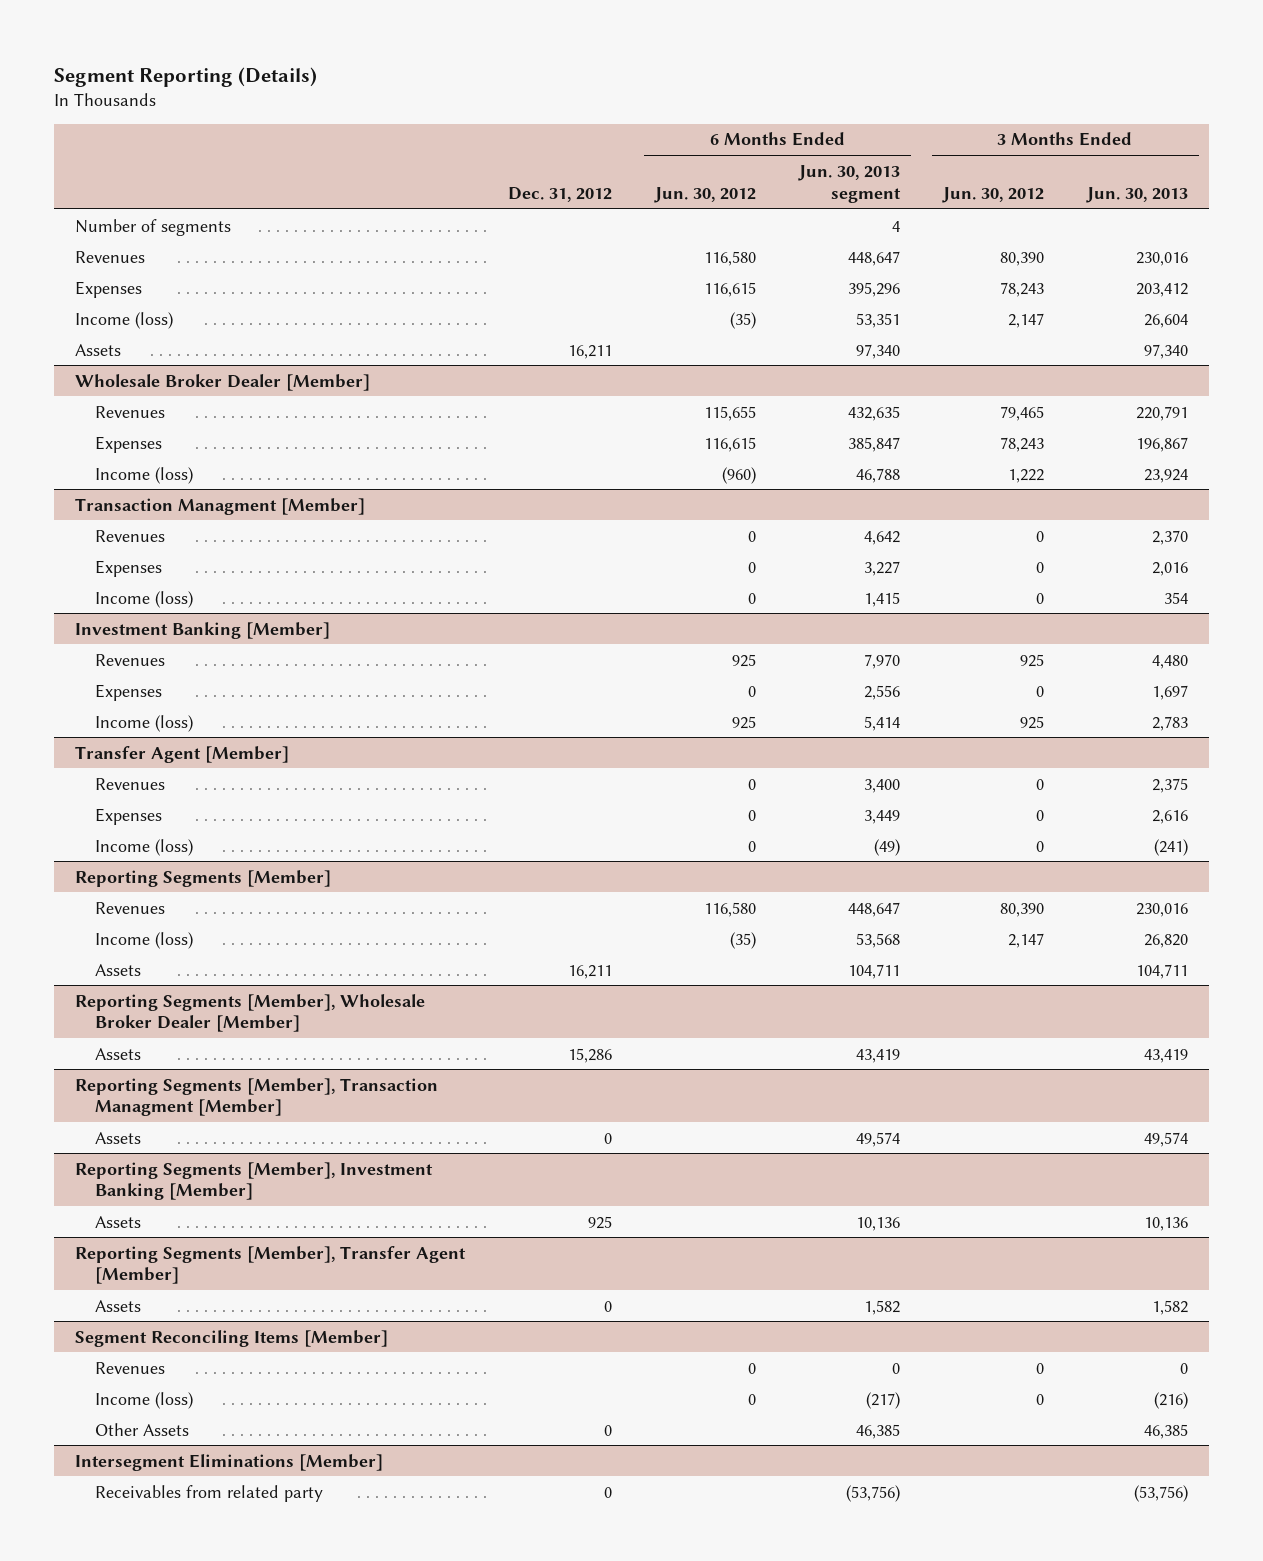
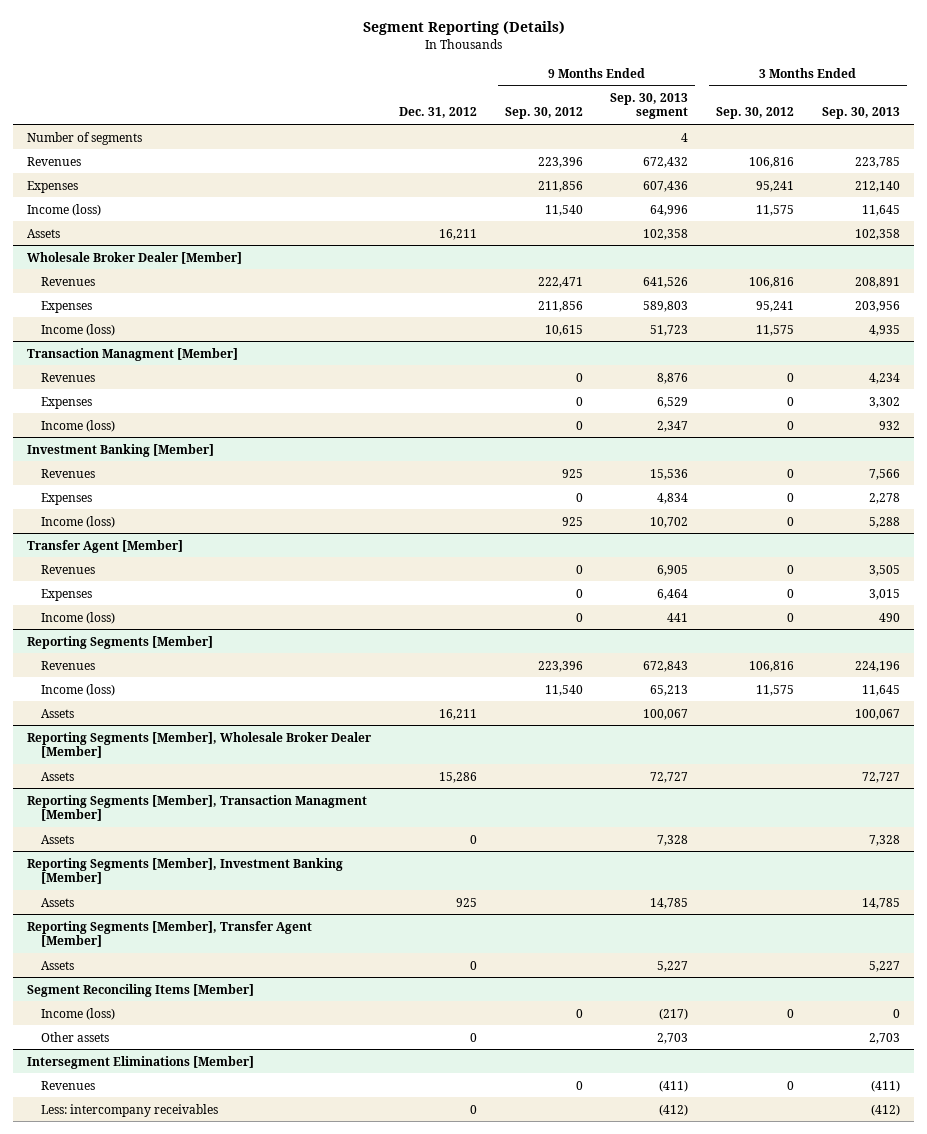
- | Dec. 31, 2012 | 6 Months Ended Jun. 30, 2012 | 6 Months Ended Jun. 30, 2013 segment | 3 Months Ended Jun. 30, 2012 | 3 Months Ended Jun. 30, 2013
+ | Dec. 31, 2012 | 9 Months Ended Sep. 30, 2012 | 9 Months Ended Sep. 30, 2013 segment | 3 Months Ended Sep. 30, 2012 | 3 Months Ended Sep. 30, 2013
@ Segment Reconciling Items [Member]
- Revenues | | 0 | 0 | 0 | 0
- Other Assets | 0 | | 46,385 | | 46,385
+ Other assets | 0 | | 2,703 | | 2,703
@ Intersegment Eliminations [Member]
- Receivables from related party | 0 | | (53,756) | | (53,756)
+ Revenues | | 0 | (411) | 0 | (411)
+ Less: intercompany receivables | 0 | | (412) | | (412)

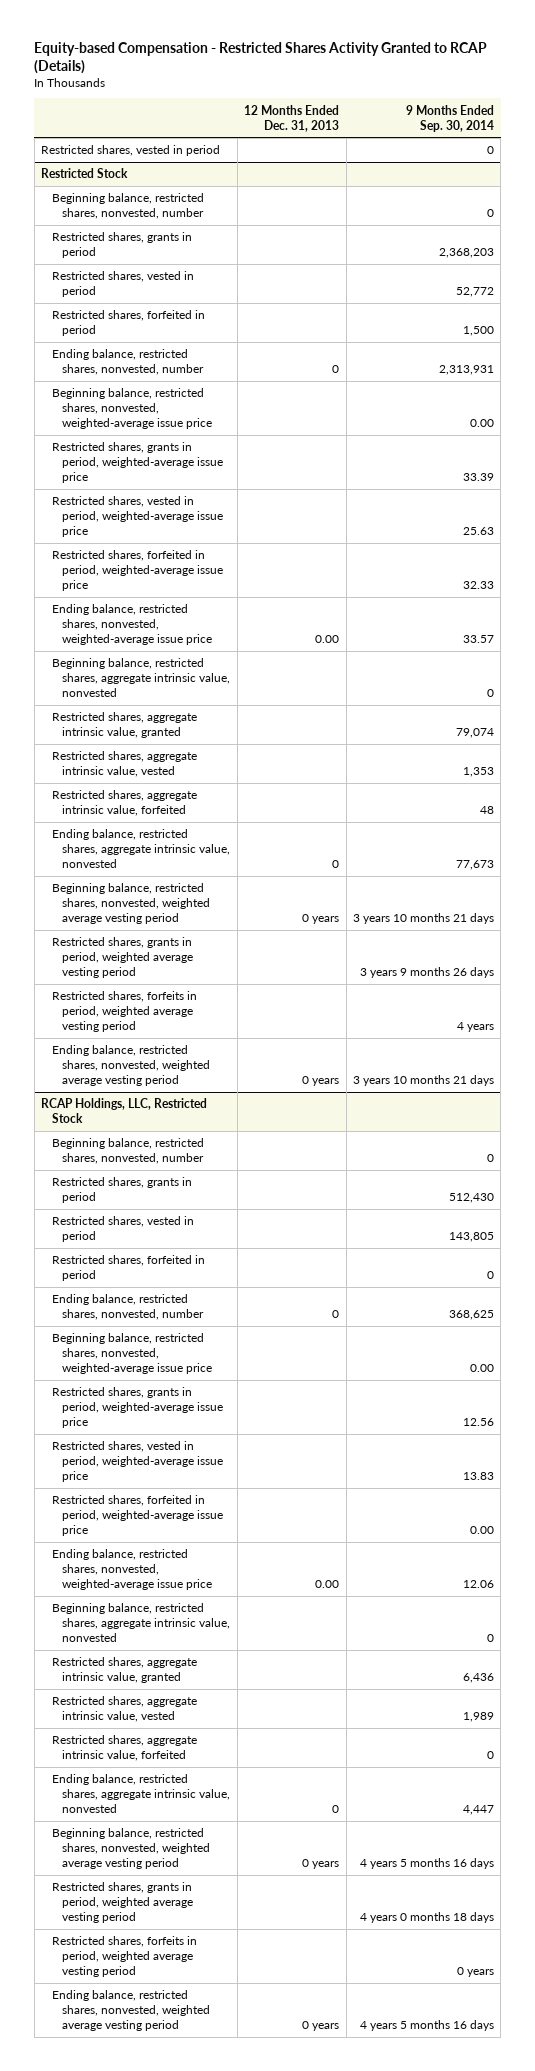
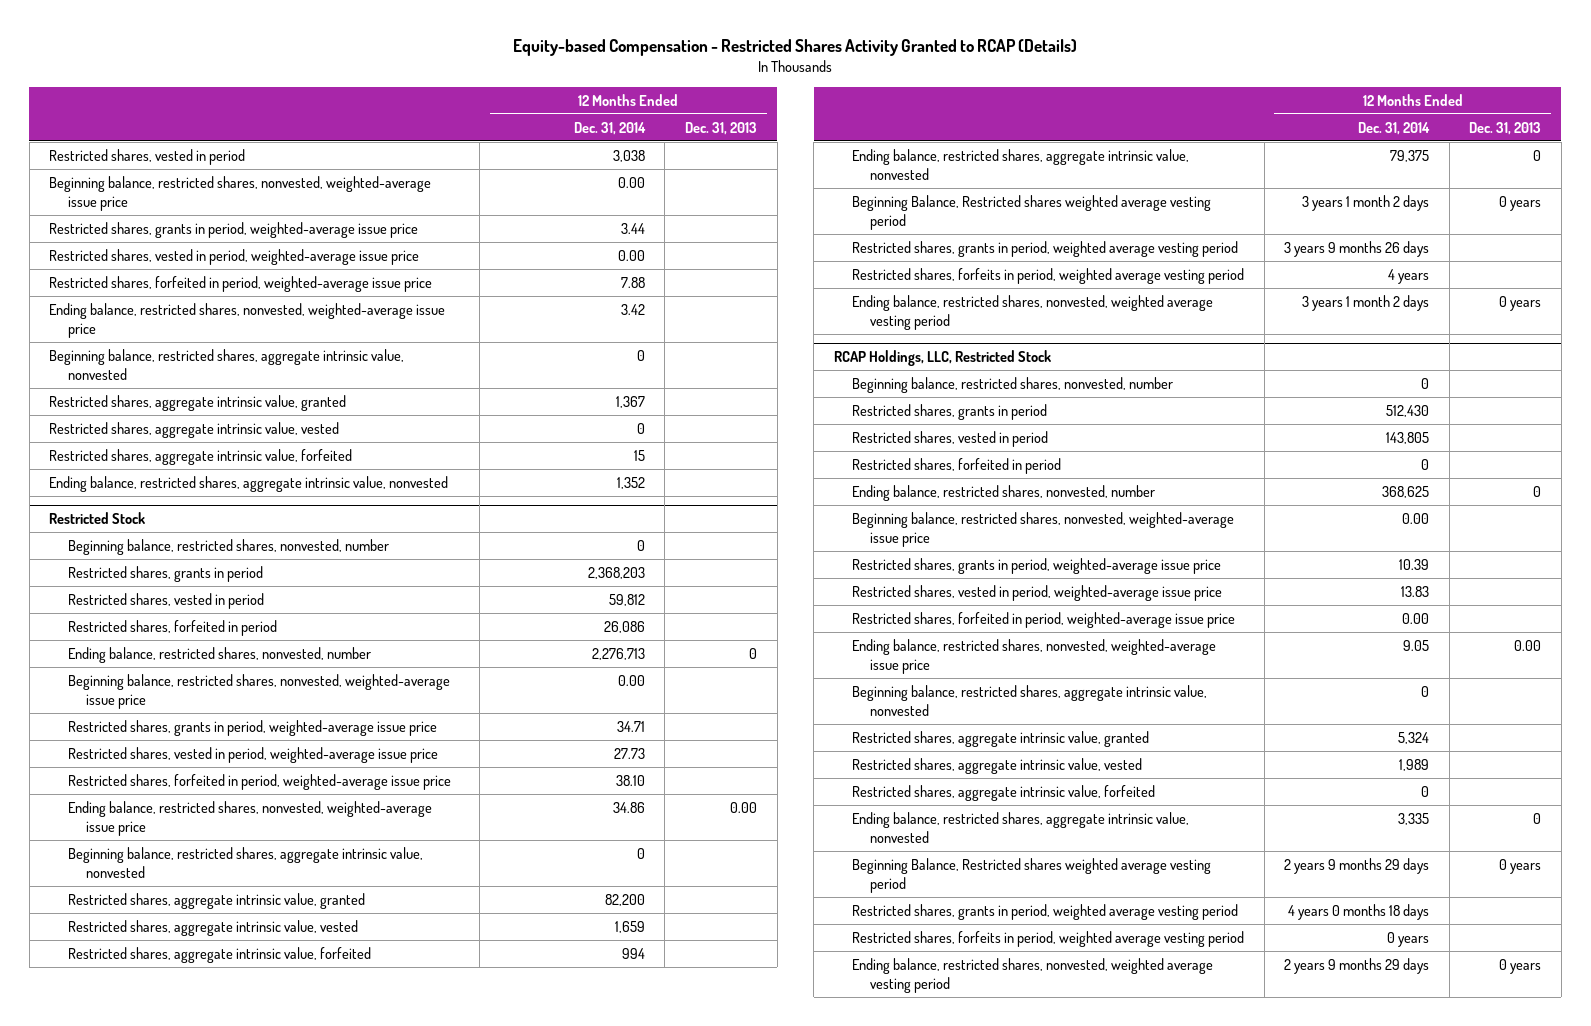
- | 12 Months Ended Dec. 31, 2013 | 9 Months Ended Sep. 30, 2014
+ | 12 Months Ended Dec. 31, 2014 | 12 Months Ended Dec. 31, 2013
+ Beginning balance, restricted shares, nonvested, weighted-average issue price | 0.00 |
+ Restricted shares, grants in period, weighted-average issue price | 3.44 |
+ Restricted shares, vested in period, weighted-average issue price | 0.00 |
+ Restricted shares, forfeited in period, weighted-average issue price | 7.88 |
+ Ending balance, restricted shares, nonvested, weighted-average issue price | 3.42 |
+ Beginning balance, restricted shares, aggregate intrinsic value, nonvested | 0 |
+ Restricted shares, aggregate intrinsic value, granted | 1,367 |
+ Restricted shares, aggregate intrinsic value, vested | 0 |
+ Restricted shares, aggregate intrinsic value, forfeited | 15 |
+ Ending balance, restricted shares, aggregate intrinsic value, nonvested | 1,352 |
@ Restricted Stock
- Beginning balance, restricted shares, nonvested, weighted average vesting period | 0 years | 3 years 10 months 21 days
+ Beginning Balance, Restricted shares weighted average vesting period | 3 years 1 month 2 days | 0 years
@ RCAP Holdings, LLC, Restricted Stock
- Beginning balance, restricted shares, nonvested, weighted average vesting period | 0 years | 4 years 5 months 16 days
+ Beginning Balance, Restricted shares weighted average vesting period | 2 years 9 months 29 days | 0 years

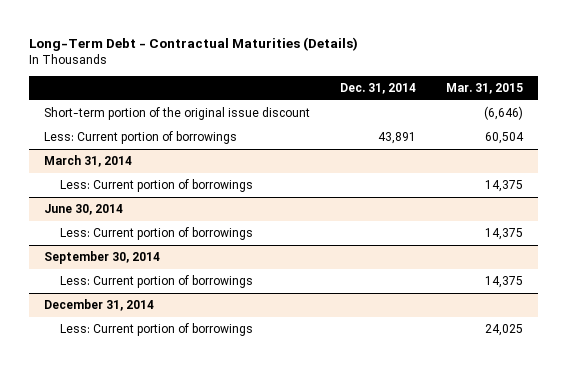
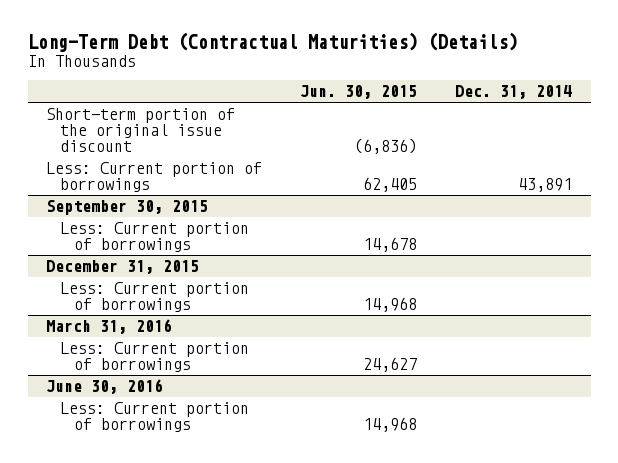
- Long-Term Debt - Contractual Maturities (Details)
+ Long-Term Debt (Contractual Maturities) (Details)
- | Dec. 31, 2014 | Mar. 31, 2015
+ | Jun. 30, 2015 | Dec. 31, 2014
- March 31, 2014
+ September 30, 2015
- June 30, 2014
+ December 31, 2015
- September 30, 2014
+ March 31, 2016
- December 31, 2014
+ June 30, 2016

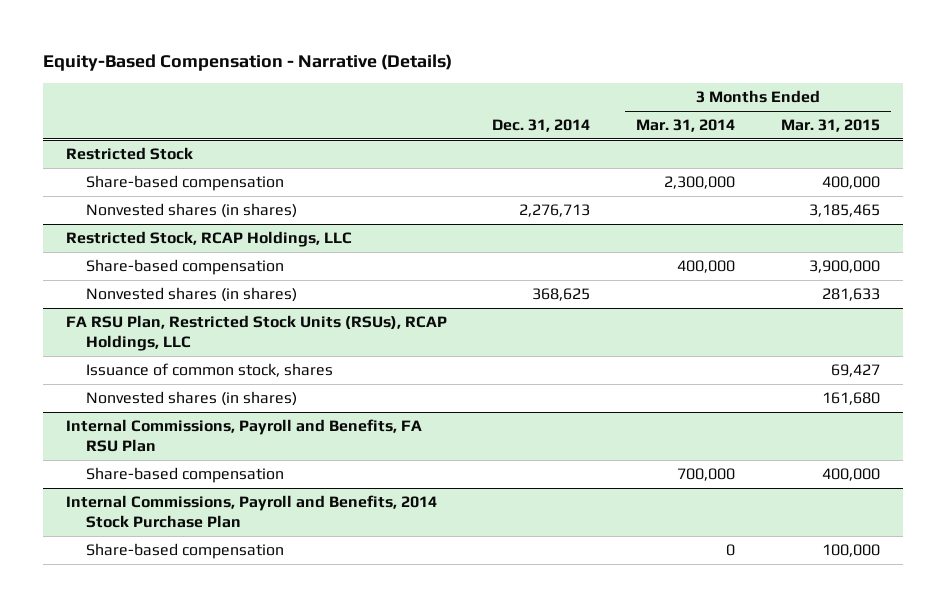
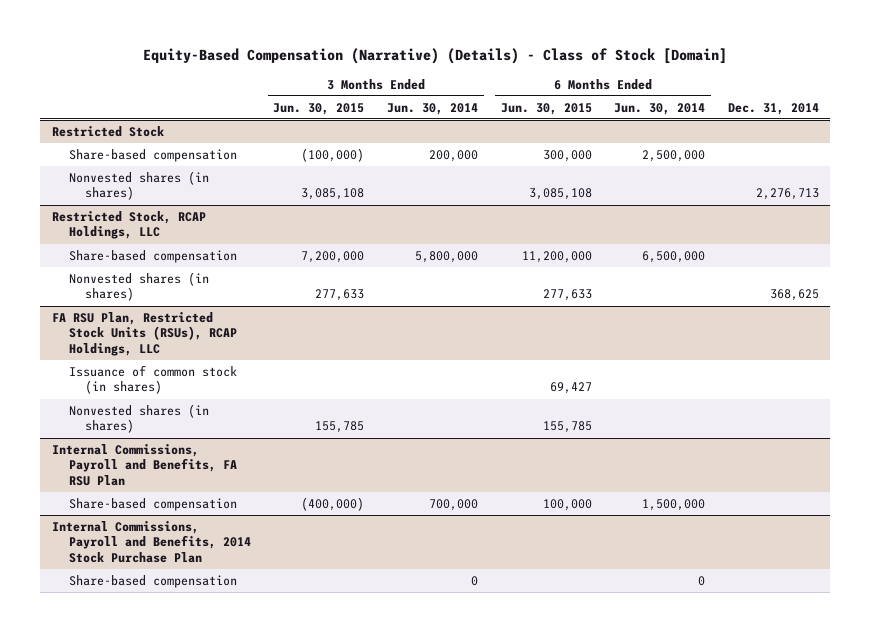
- Equity-Based Compensation - Narrative (Details)
+ Equity-Based Compensation (Narrative) (Details) - Class of Stock [Domain]
- | Dec. 31, 2014 | 3 Months Ended Mar. 31, 2014 | 3 Months Ended Mar. 31, 2015
+ | 3 Months Ended Jun. 30, 2015 | 3 Months Ended Jun. 30, 2014 | 6 Months Ended Jun. 30, 2015 | 6 Months Ended Jun. 30, 2014 | Dec. 31, 2014
@ FA RSU Plan, Restricted Stock Units (RSUs), RCAP Holdings, LLC
- Issuance of common stock, shares | | | 69,427
+ Issuance of common stock (in shares) | | | 69,427 | |

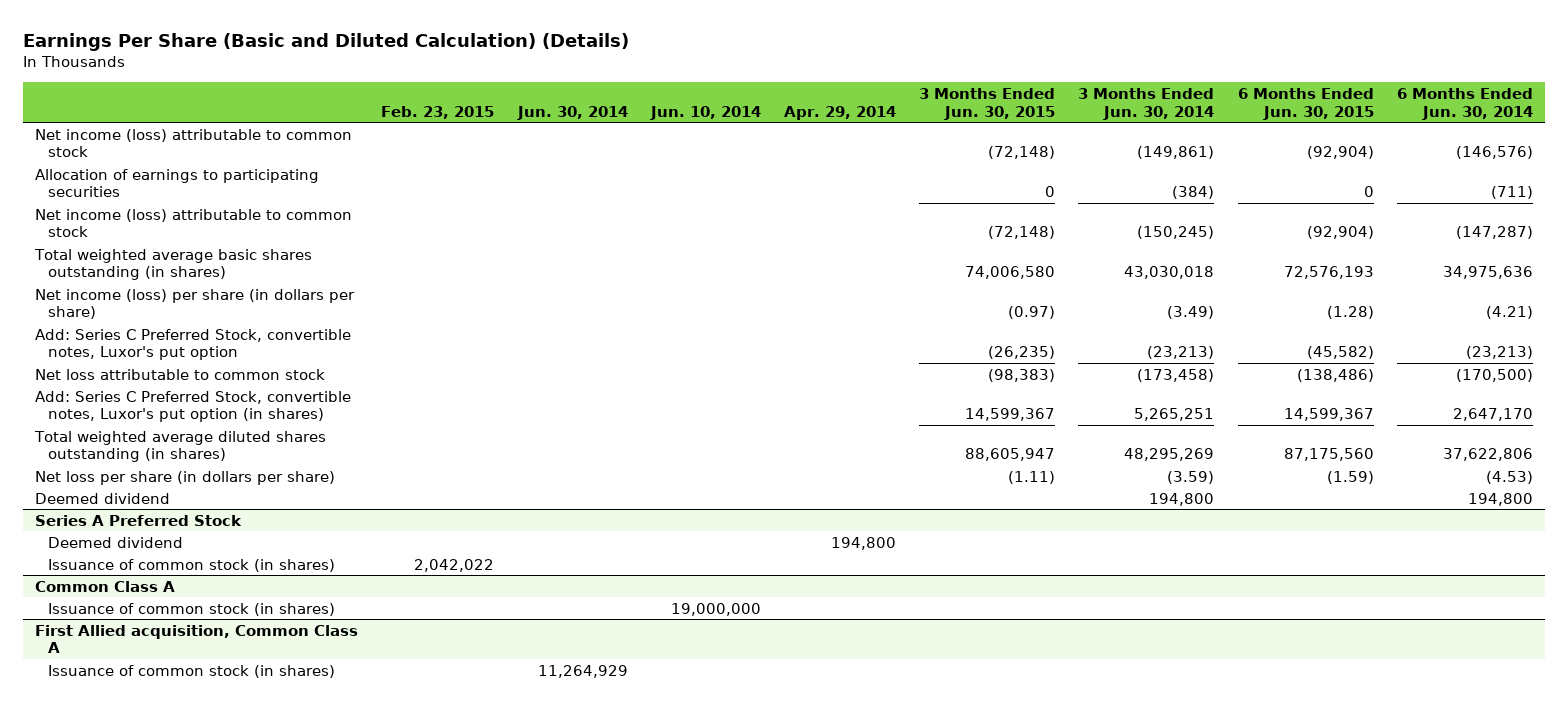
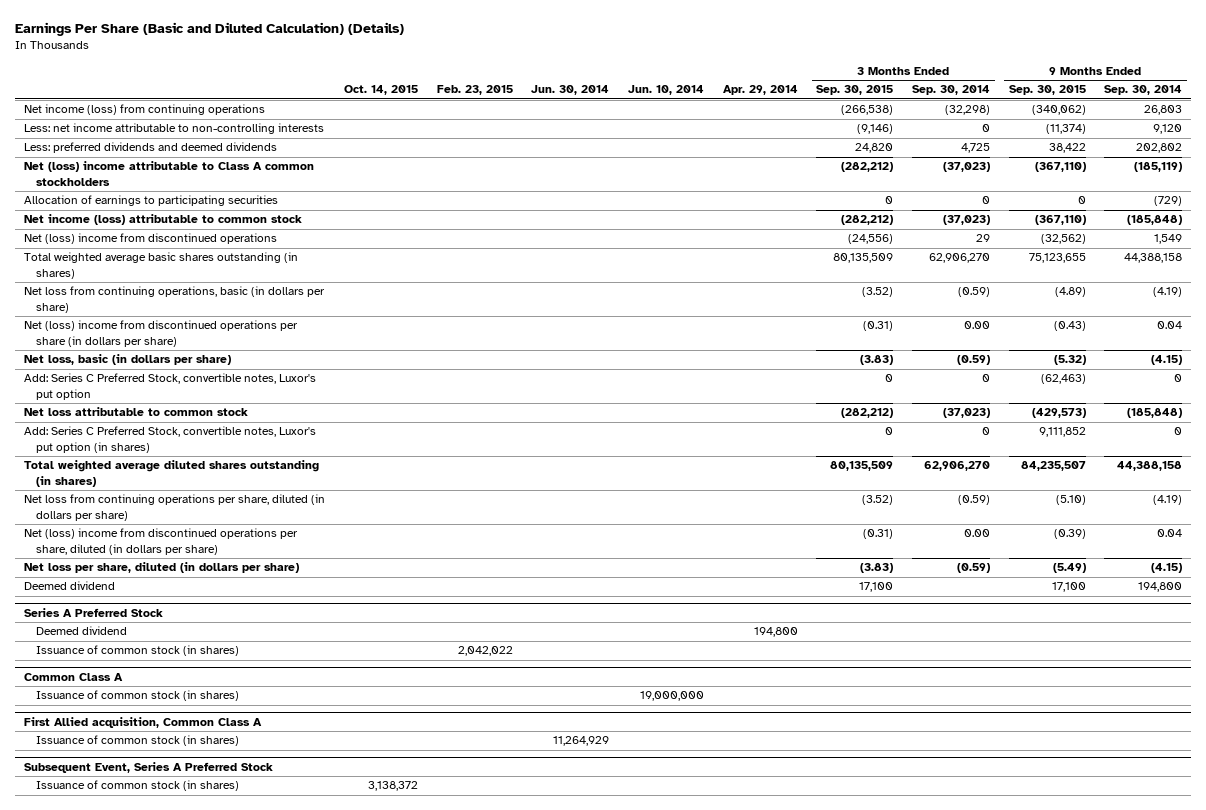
- | Feb. 23, 2015 | Jun. 30, 2014 | Jun. 10, 2014 | Apr. 29, 2014 | 3 Months Ended Jun. 30, 2015 | 3 Months Ended Jun. 30, 2014 | 6 Months Ended Jun. 30, 2015 | 6 Months Ended Jun. 30, 2014
+ | Oct. 14, 2015 | Feb. 23, 2015 | Jun. 30, 2014 | Jun. 10, 2014 | Apr. 29, 2014 | 3 Months Ended Sep. 30, 2015 | 3 Months Ended Sep. 30, 2014 | 9 Months Ended Sep. 30, 2015 | 9 Months Ended Sep. 30, 2014
- Net income (loss) attributable to common stock | | | | | (72,148) | (149,861) | (92,904) | (146,576)
+ Net income (loss) from continuing operations | | | | | | (266,538) | (32,298) | (340,062) | 26,803
+ Less: net income attributable to non-controlling interests | | | | | | (9,146) | 0 | (11,374) | 9,120
+ Less: preferred dividends and deemed dividends | | | | | | 24,820 | 4,725 | 38,422 | 202,802
+ Net (loss) income attributable to Class A common stockholders | | | | | | (282,212) | (37,023) | (367,110) | (185,119)
+ Net (loss) income from discontinued operations | | | | | | (24,556) | 29 | (32,562) | 1,549
- Net income (loss) per share (in dollars per share) | | | | | (0.97) | (3.49) | (1.28) | (4.21)
+ Net loss from continuing operations, basic (in dollars per share) | | | | | | (3.52) | (0.59) | (4.89) | (4.19)
+ Net (loss) income from discontinued operations per share (in dollars per share) | | | | | | (0.31) | 0.00 | (0.43) | 0.04
+ Net loss, basic (in dollars per share) | | | | | | (3.83) | (0.59) | (5.32) | (4.15)
- Net loss per share (in dollars per share) | | | | | (1.11) | (3.59) | (1.59) | (4.53)
+ Net loss from continuing operations per share, diluted (in dollars per share) | | | | | | (3.52) | (0.59) | (5.10) | (4.19)
+ Net (loss) income from discontinued operations per share, diluted (in dollars per share) | | | | | | (0.31) | 0.00 | (0.39) | 0.04
+ Net loss per share, diluted (in dollars per share) | | | | | | (3.83) | (0.59) | (5.49) | (4.15)
+ Subsequent Event, Series A Preferred Stock
+ Issuance of common stock (in shares) | 3,138,372 | | | | | | | |

